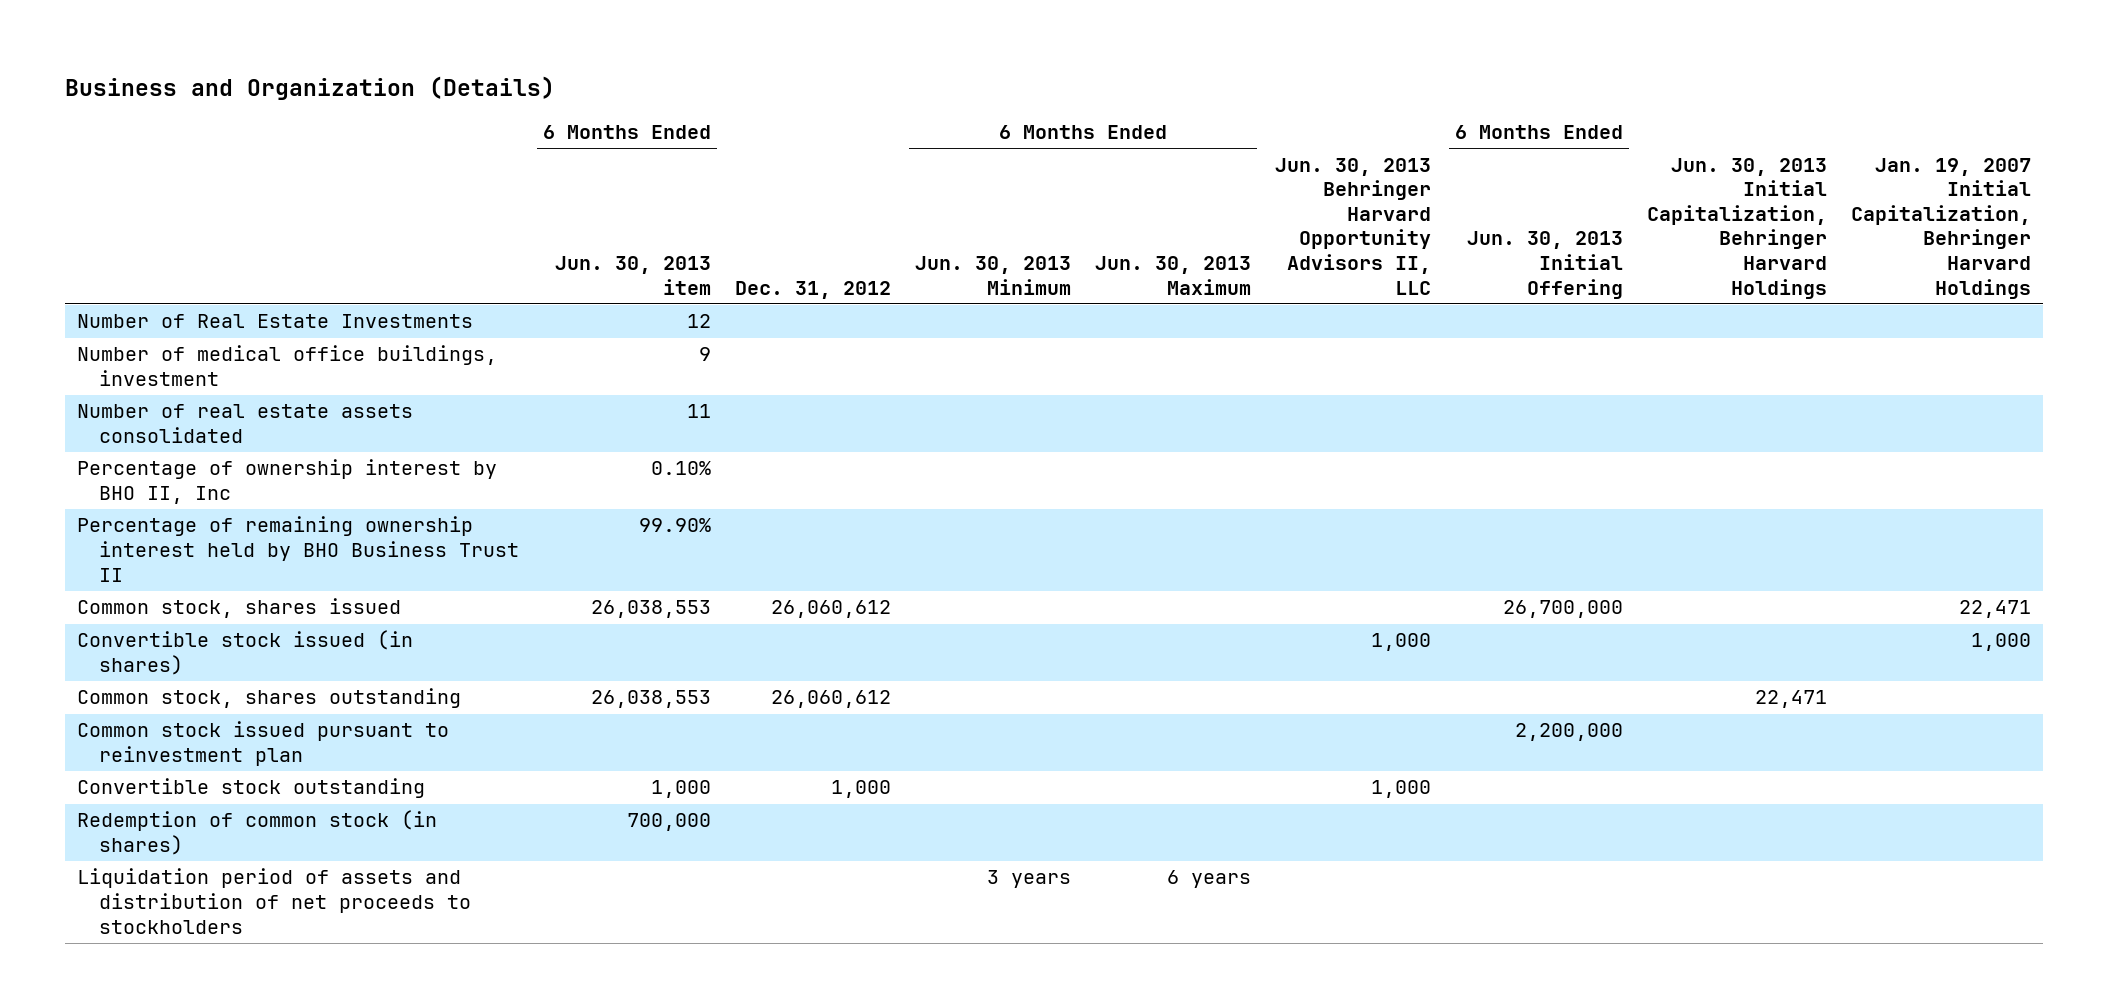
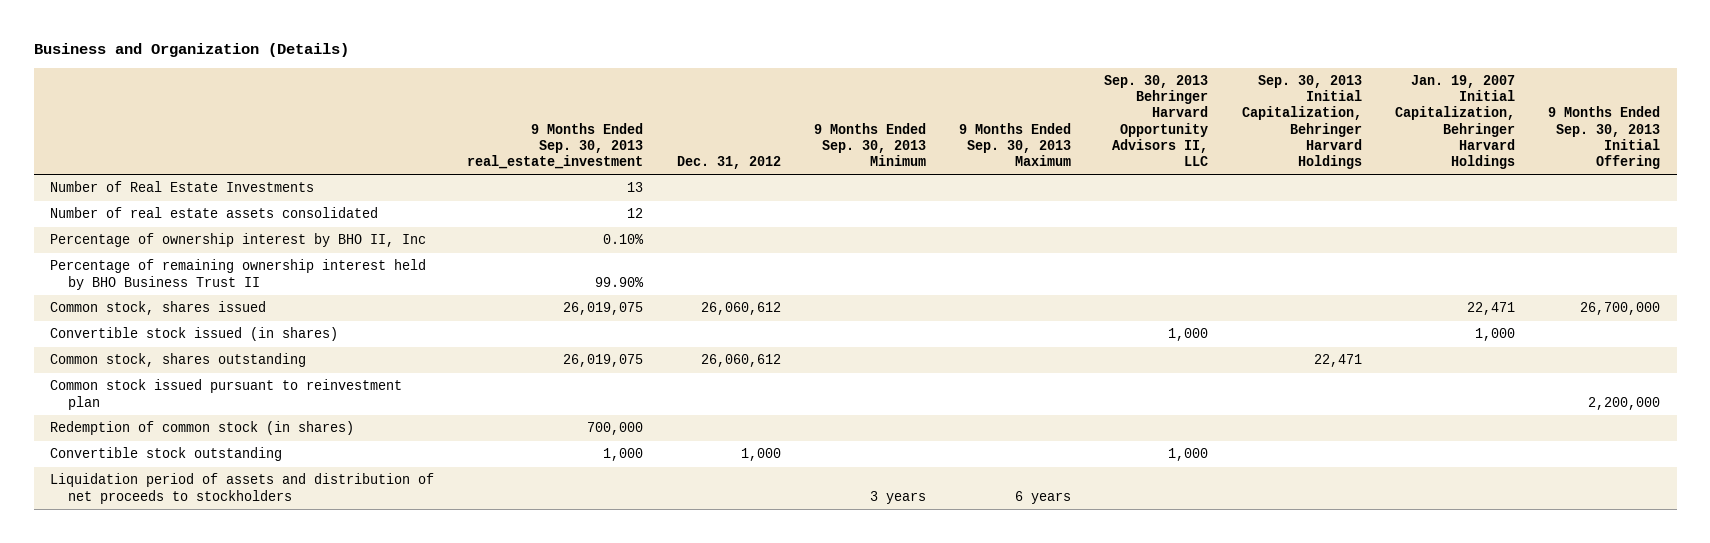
- | 6 Months Ended Jun. 30, 2013 item | Dec. 31, 2012 | 6 Months Ended Jun. 30, 2013 Minimum | 6 Months Ended Jun. 30, 2013 Maximum | Jun. 30, 2013 Behringer Harvard Opportunity Advisors II, LLC | 6 Months Ended Jun. 30, 2013 Initial Offering | Jun. 30, 2013 Initial Capitalization, Behringer Harvard Holdings | Jan. 19, 2007 Initial Capitalization, Behringer Harvard Holdings
+ | 9 Months Ended Sep. 30, 2013 real_estate_investment | Dec. 31, 2012 | 9 Months Ended Sep. 30, 2013 Minimum | 9 Months Ended Sep. 30, 2013 Maximum | Sep. 30, 2013 Behringer Harvard Opportunity Advisors II, LLC | Sep. 30, 2013 Initial Capitalization, Behringer Harvard Holdings | Jan. 19, 2007 Initial Capitalization, Behringer Harvard Holdings | 9 Months Ended Sep. 30, 2013 Initial Offering
- Number of medical office buildings, investment | 9 | | | | | | |
moved down: Convertible stock outstanding | 1,000 | 1,000 | | | 1,000 | | |

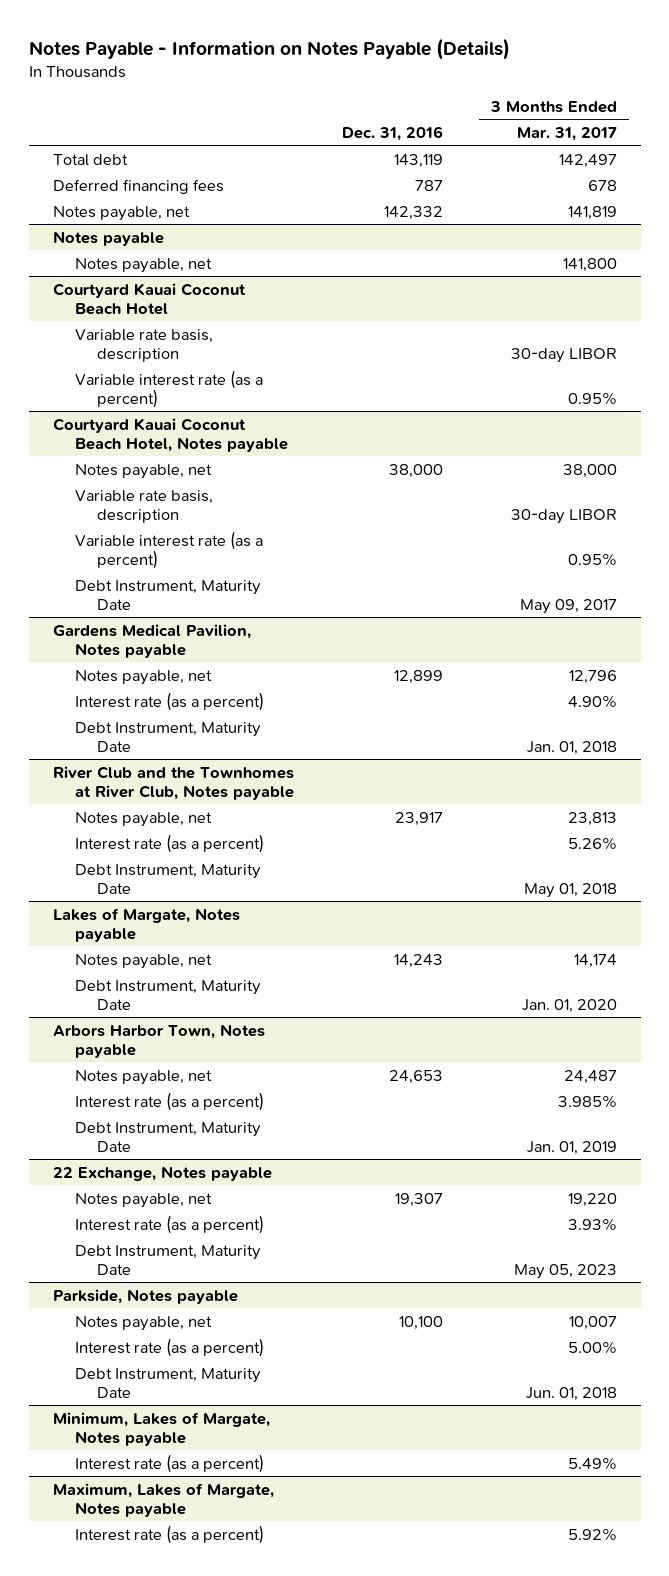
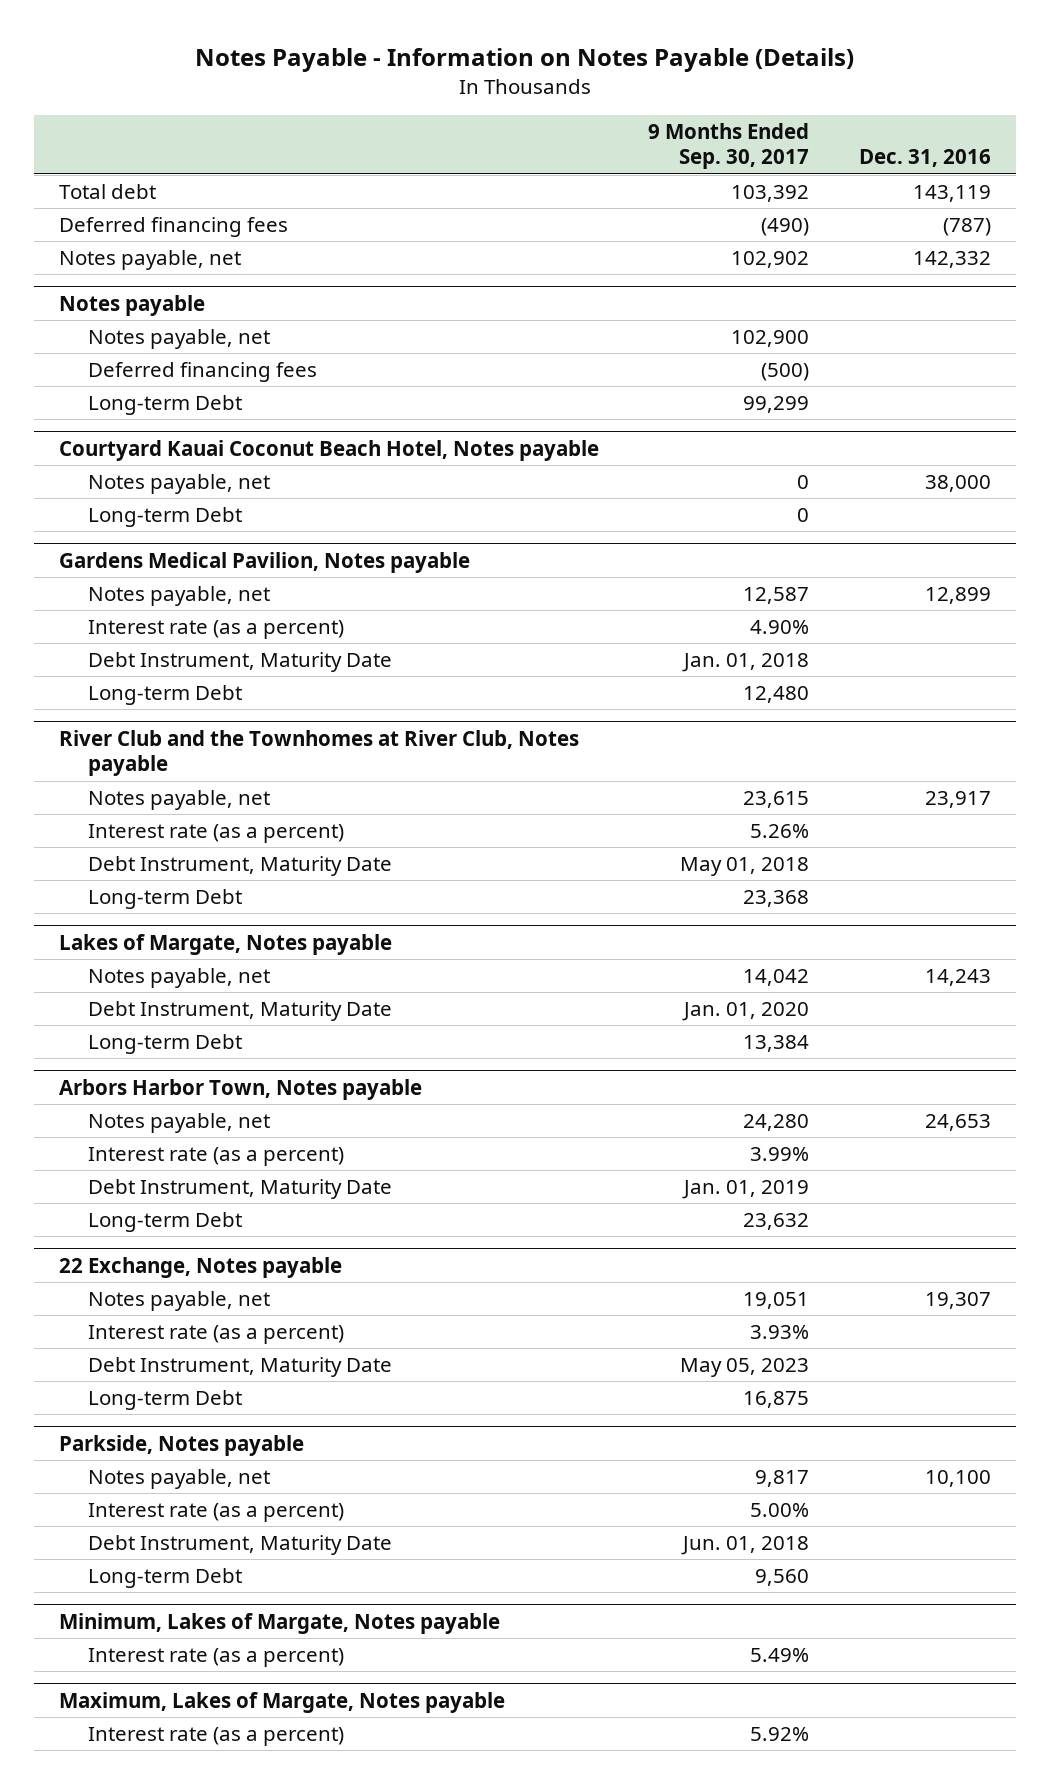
- | Dec. 31, 2016 | 3 Months Ended Mar. 31, 2017
+ | 9 Months Ended Sep. 30, 2017 | Dec. 31, 2016
- Deferred financing fees | 787 | 678
+ Deferred financing fees | (490) | (787)
- Courtyard Kauai Coconut Beach Hotel
- Variable rate basis, description | | 30-day LIBOR
- Variable interest rate (as a percent) | | 0.95%
@ Notes payable
+ Deferred financing fees | (500) |
+ Long-term Debt | 99,299 |
@ Courtyard Kauai Coconut Beach Hotel, Notes payable
- Variable rate basis, description | | 30-day LIBOR
- Variable interest rate (as a percent) | | 0.95%
- Debt Instrument, Maturity Date | | May 09, 2017
+ Long-term Debt | 0 |
@ Gardens Medical Pavilion, Notes payable
+ Long-term Debt | 12,480 |
@ River Club and the Townhomes at River Club, Notes payable
+ Long-term Debt | 23,368 |
@ Lakes of Margate, Notes payable
+ Long-term Debt | 13,384 |
@ Arbors Harbor Town, Notes payable
+ Long-term Debt | 23,632 |
@ 22 Exchange, Notes payable
+ Long-term Debt | 16,875 |
@ Parkside, Notes payable
+ Long-term Debt | 9,560 |

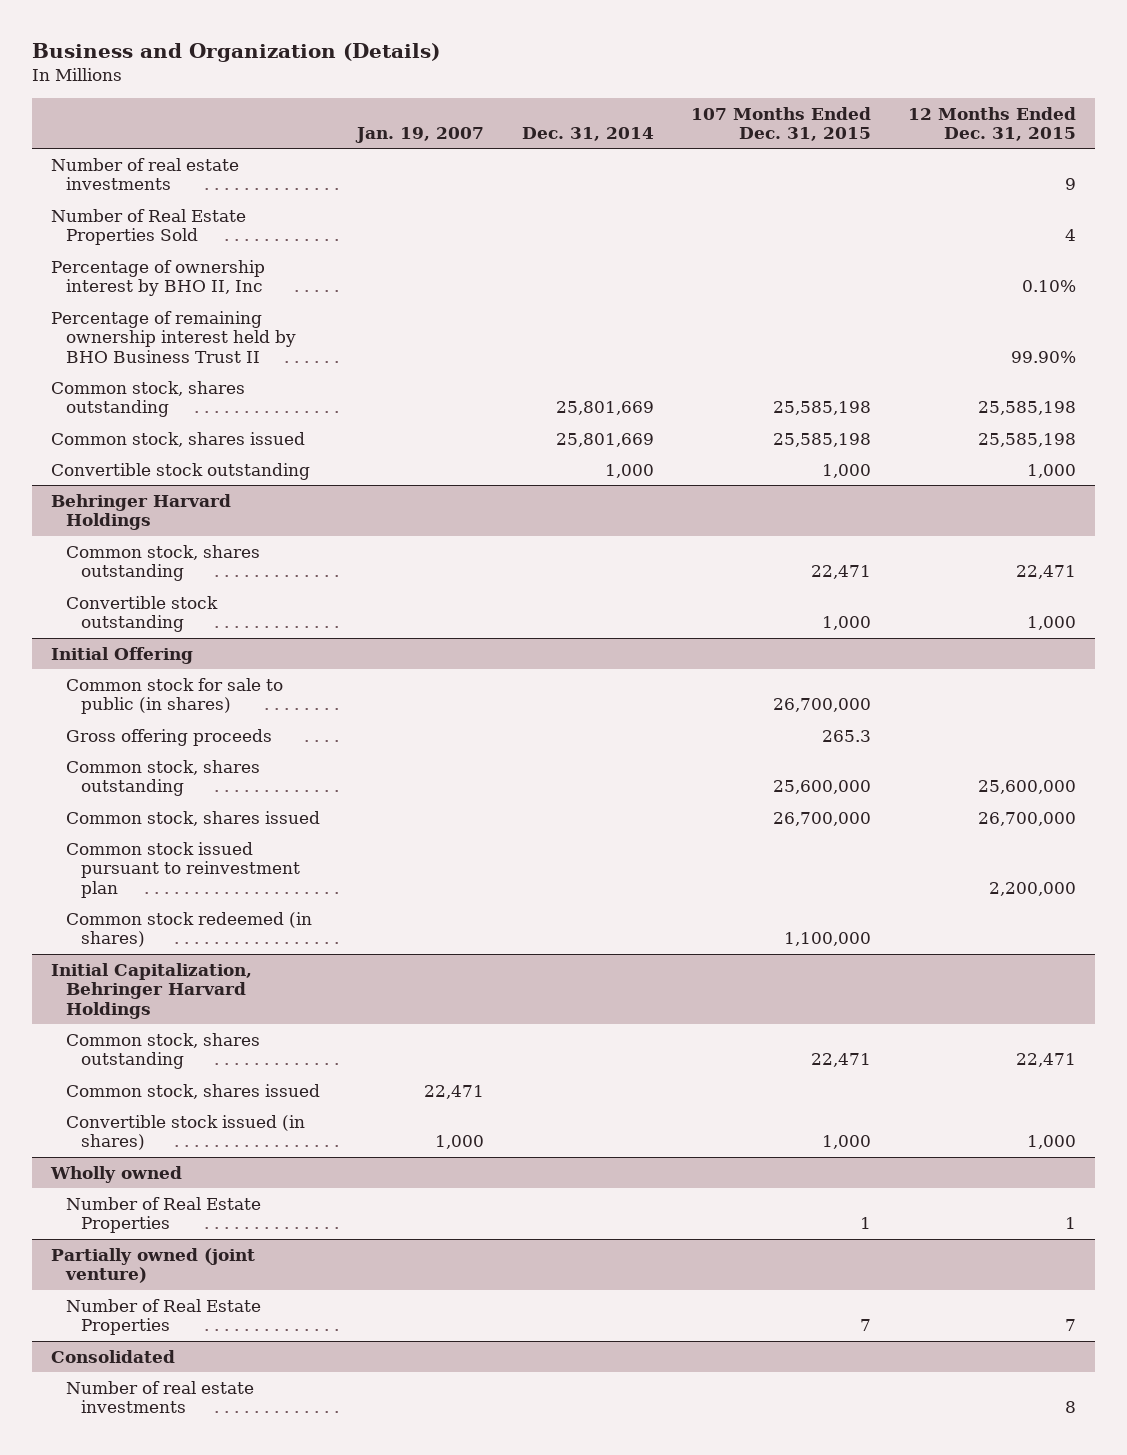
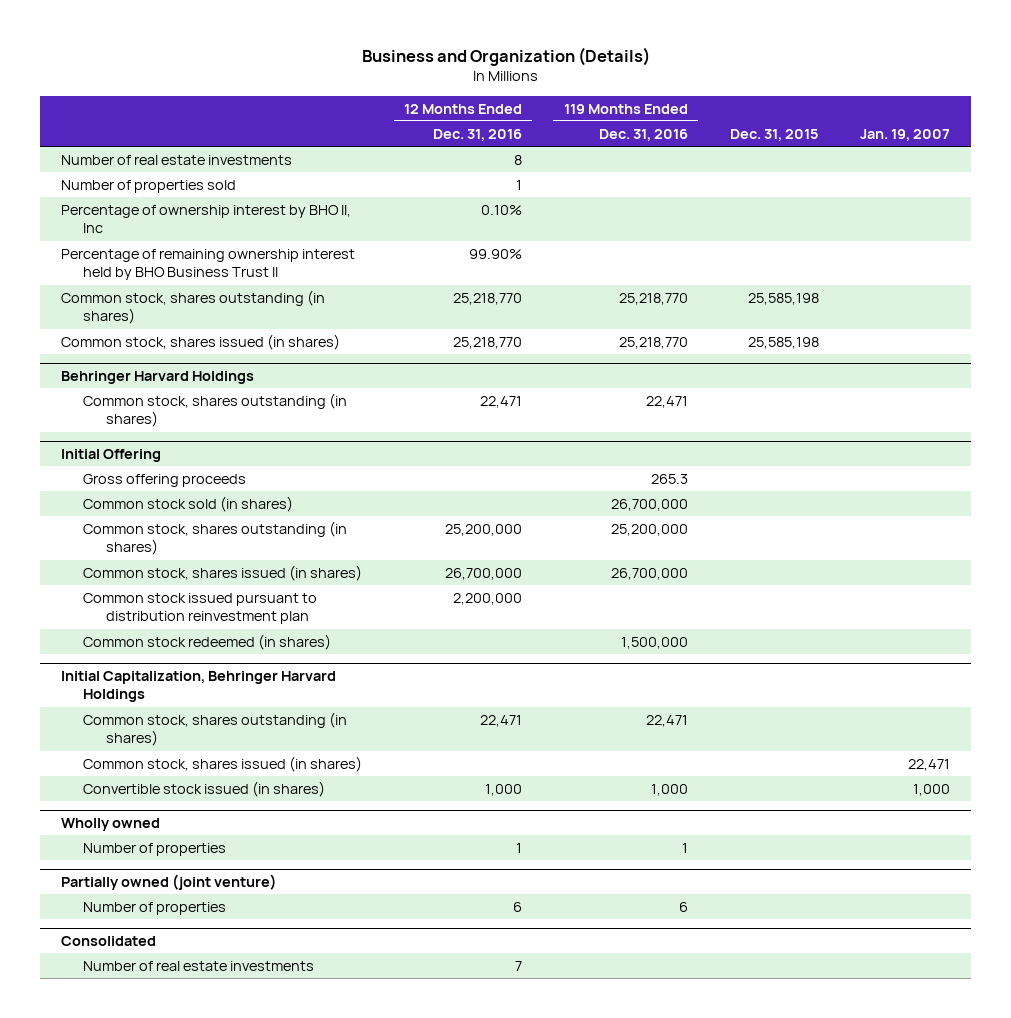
- | Jan. 19, 2007 | Dec. 31, 2014 | 107 Months Ended Dec. 31, 2015 | 12 Months Ended Dec. 31, 2015
+ | 12 Months Ended Dec. 31, 2016 | 119 Months Ended Dec. 31, 2016 | Dec. 31, 2015 | Jan. 19, 2007
- Number of Real Estate Properties Sold | | | | 4
+ Number of properties sold | 1 | | |
- Common stock, shares outstanding | | 25,801,669 | 25,585,198 | 25,585,198
- Common stock, shares issued | | 25,801,669 | 25,585,198 | 25,585,198
- Convertible stock outstanding | | 1,000 | 1,000 | 1,000
+ Common stock, shares outstanding (in shares) | 25,218,770 | 25,218,770 | 25,585,198 |
+ Common stock, shares issued (in shares) | 25,218,770 | 25,218,770 | 25,585,198 |
@ Behringer Harvard Holdings
- Common stock, shares outstanding | | | 22,471 | 22,471
- Convertible stock outstanding | | | 1,000 | 1,000
+ Common stock, shares outstanding (in shares) | 22,471 | 22,471 | |
@ Initial Offering
- Common stock for sale to public (in shares) | | | 26,700,000 |
- Common stock, shares outstanding | | | 25,600,000 | 25,600,000
- Common stock, shares issued | | | 26,700,000 | 26,700,000
- Common stock issued pursuant to reinvestment plan | | | | 2,200,000
+ Common stock sold (in shares) | | 26,700,000 | |
+ Common stock, shares outstanding (in shares) | 25,200,000 | 25,200,000 | |
+ Common stock, shares issued (in shares) | 26,700,000 | 26,700,000 | |
+ Common stock issued pursuant to distribution reinvestment plan | 2,200,000 | | |
@ Initial Capitalization, Behringer Harvard Holdings
- Common stock, shares outstanding | | | 22,471 | 22,471
- Common stock, shares issued | 22,471 | | |
+ Common stock, shares outstanding (in shares) | 22,471 | 22,471 | |
+ Common stock, shares issued (in shares) | | | | 22,471
@ Wholly owned
- Number of Real Estate Properties | | | 1 | 1
+ Number of properties | 1 | 1 | |
@ Partially owned (joint venture)
- Number of Real Estate Properties | | | 7 | 7
+ Number of properties | 6 | 6 | |

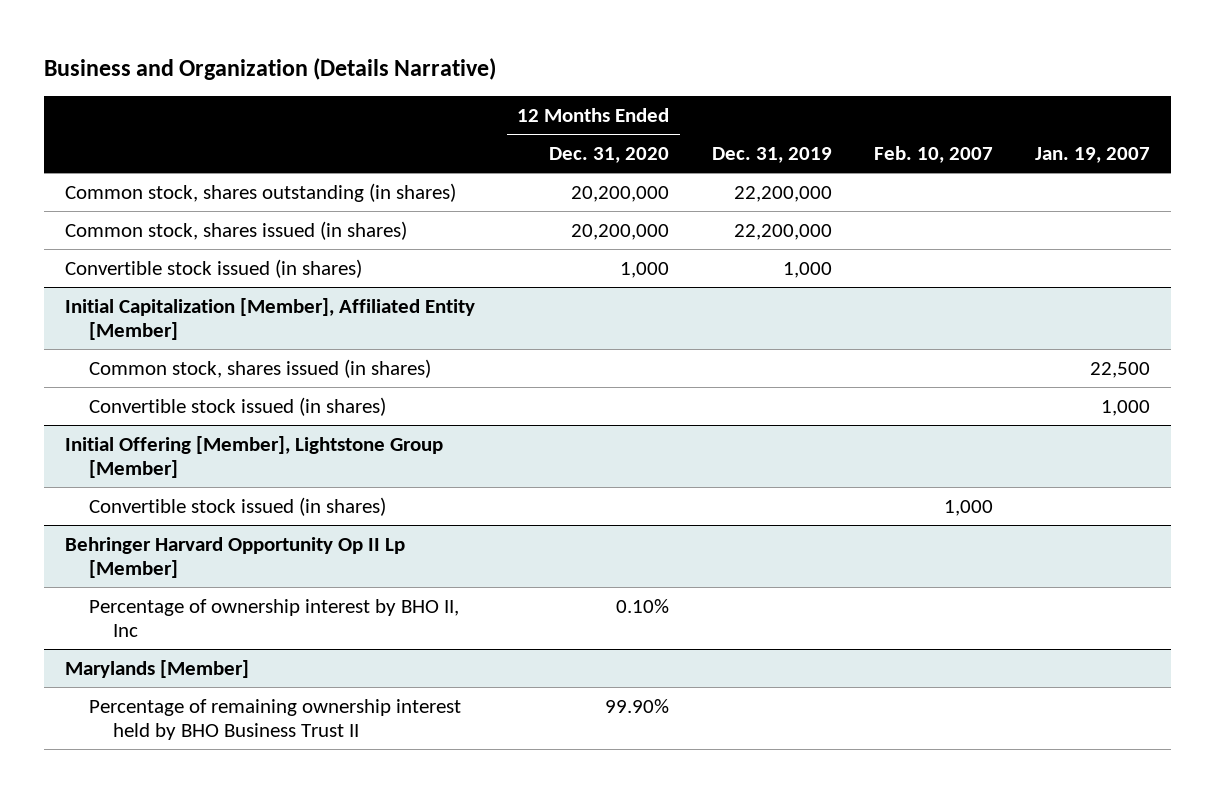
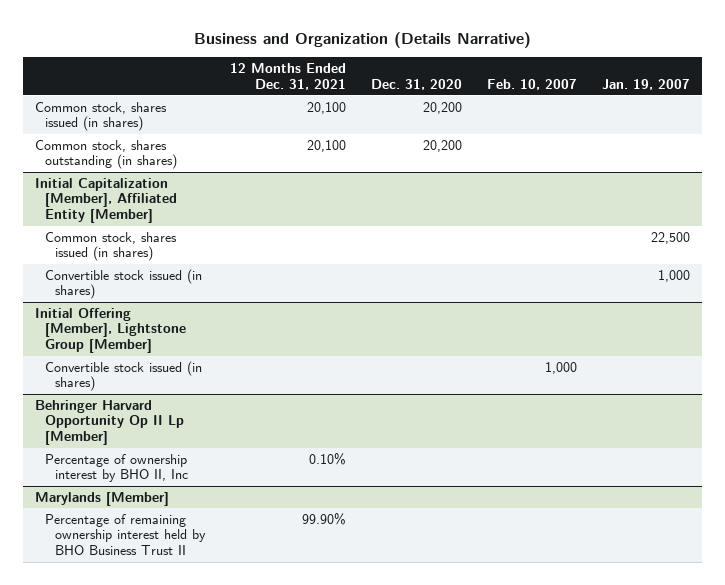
- | 12 Months Ended Dec. 31, 2020 | Dec. 31, 2019 | Feb. 10, 2007 | Jan. 19, 2007
+ | 12 Months Ended Dec. 31, 2021 | Dec. 31, 2020 | Feb. 10, 2007 | Jan. 19, 2007
- Convertible stock issued (in shares) | 1,000 | 1,000 | |
moved down: Common stock, shares outstanding (in shares) | 20,100 | 20,200 | |

